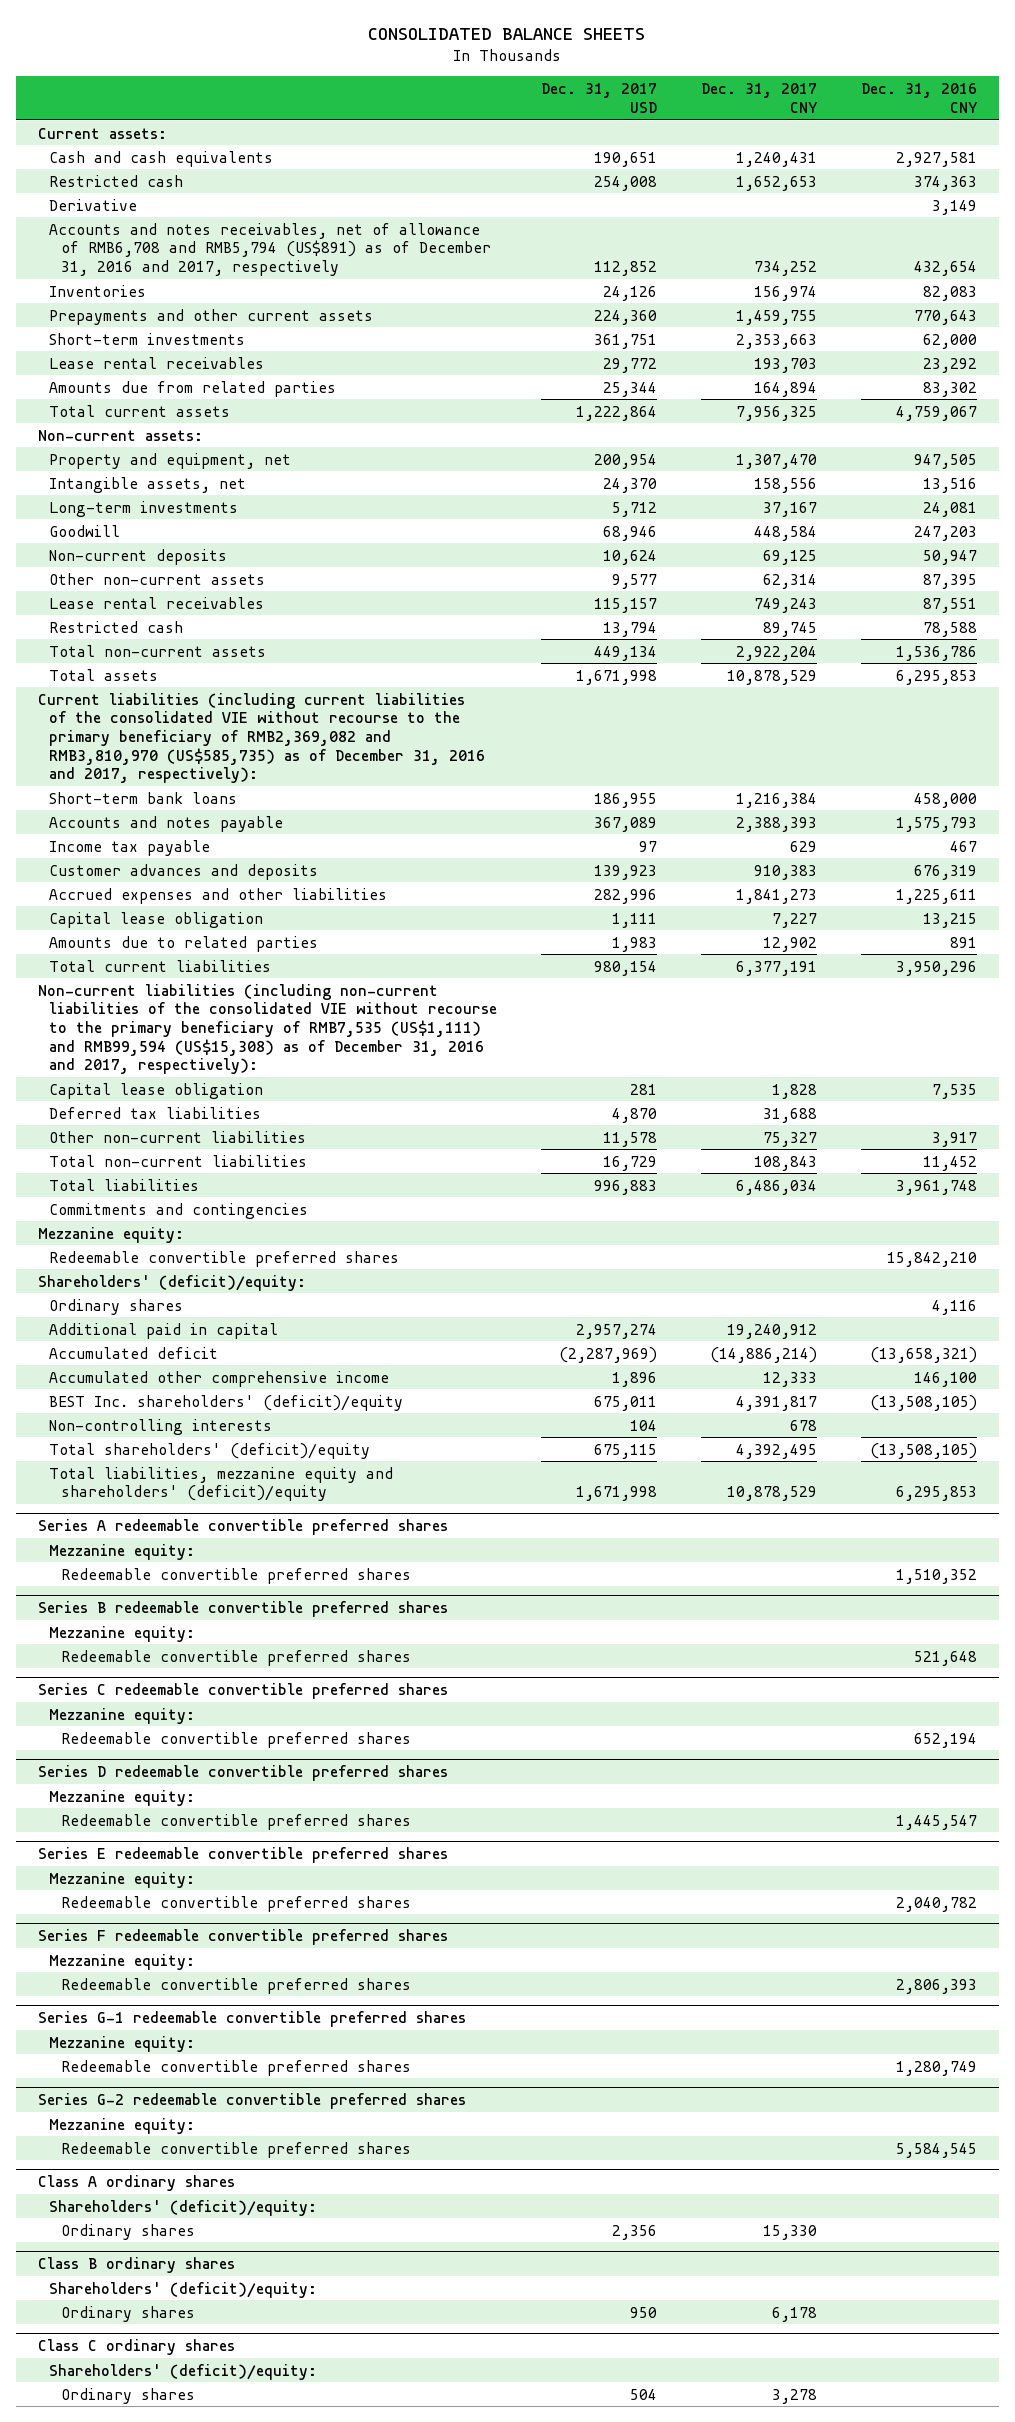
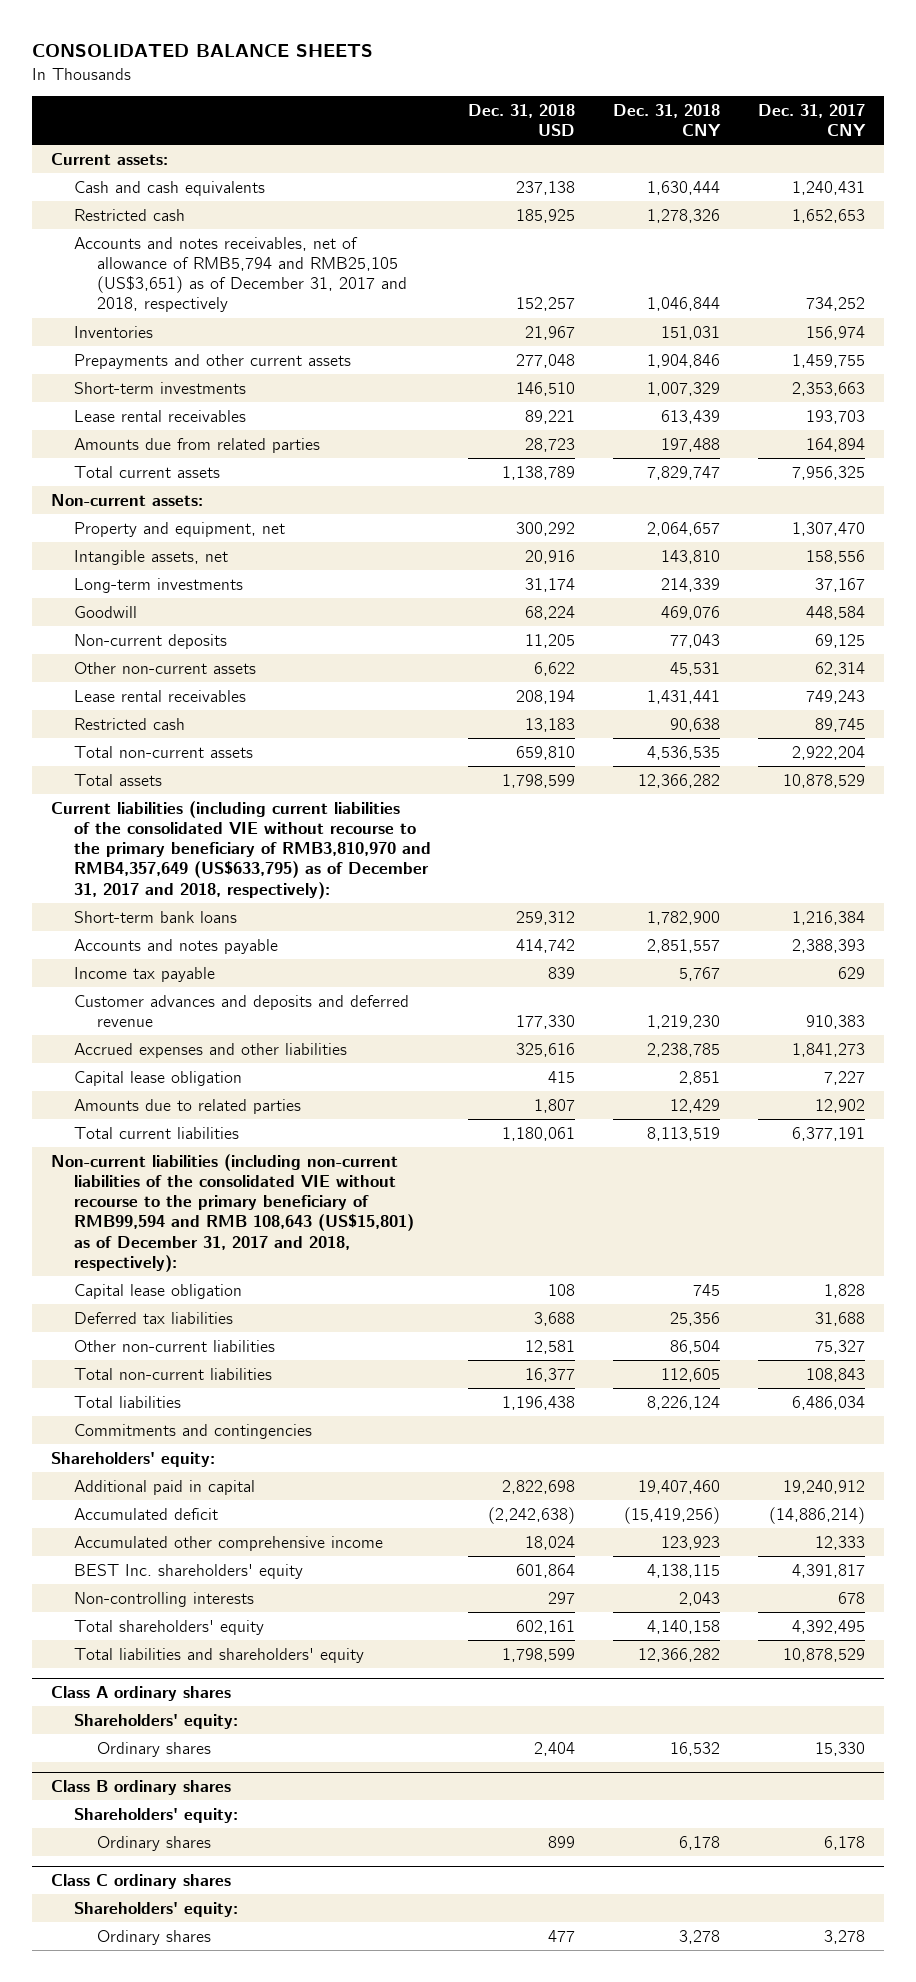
- | Dec. 31, 2017 USD | Dec. 31, 2017 CNY | Dec. 31, 2016 CNY
+ | Dec. 31, 2018 USD | Dec. 31, 2018 CNY | Dec. 31, 2017 CNY
- Derivative | | | 3,149
- Accounts and notes receivables, net of allowance of RMB6,708 and RMB5,794 (US$891) as of December 31, 2016 and 2017, respectively | 112,852 | 734,252 | 432,654
+ Accounts and notes receivables, net of allowance of RMB5,794 and RMB25,105 (US$3,651) as of December 31, 2017 and 2018, respectively | 152,257 | 1,046,844 | 734,252
- Current liabilities (including current liabilities of the consolidated VIE without recourse to the primary beneficiary of RMB2,369,082 and RMB3,810,970 (US$585,735) as of December 31, 2016 and 2017, respectively):
+ Current liabilities (including current liabilities of the consolidated VIE without recourse to the primary beneficiary of RMB3,810,970 and RMB4,357,649 (US$633,795) as of December 31, 2017 and 2018, respectively):
- Customer advances and deposits | 139,923 | 910,383 | 676,319
+ Customer advances and deposits and deferred revenue | 177,330 | 1,219,230 | 910,383
- Non-current liabilities (including non-current liabilities of the consolidated VIE without recourse to the primary beneficiary of RMB7,535 (US$1,111) and RMB99,594 (US$15,308) as of December 31, 2016 and 2017, respectively):
+ Non-current liabilities (including non-current liabilities of the consolidated VIE without recourse to the primary beneficiary of RMB99,594 and RMB 108,643 (US$15,801) as of December 31, 2017 and 2018, respectively):
- Mezzanine equity:
- Redeemable convertible preferred shares | | | 15,842,210
- Shareholders' (deficit)/equity:
- Ordinary shares | | | 4,116
+ Shareholders' equity:
- BEST Inc. shareholders' (deficit)/equity | 675,011 | 4,391,817 | (13,508,105)
+ BEST Inc. shareholders' equity | 601,864 | 4,138,115 | 4,391,817
- Total shareholders' (deficit)/equity | 675,115 | 4,392,495 | (13,508,105)
- Total liabilities, mezzanine equity and shareholders' (deficit)/equity | 1,671,998 | 10,878,529 | 6,295,853
- Series A redeemable convertible preferred shares
- Mezzanine equity:
- Redeemable convertible preferred shares | | | 1,510,352
- Series B redeemable convertible preferred shares
- Mezzanine equity:
- Redeemable convertible preferred shares | | | 521,648
- Series C redeemable convertible preferred shares
- Mezzanine equity:
- Redeemable convertible preferred shares | | | 652,194
- Series D redeemable convertible preferred shares
- Mezzanine equity:
- Redeemable convertible preferred shares | | | 1,445,547
- Series E redeemable convertible preferred shares
- Mezzanine equity:
- Redeemable convertible preferred shares | | | 2,040,782
- Series F redeemable convertible preferred shares
- Mezzanine equity:
- Redeemable convertible preferred shares | | | 2,806,393
- Series G-1 redeemable convertible preferred shares
- Mezzanine equity:
- Redeemable convertible preferred shares | | | 1,280,749
- Series G-2 redeemable convertible preferred shares
- Mezzanine equity:
- Redeemable convertible preferred shares | | | 5,584,545
+ Total shareholders' equity | 602,161 | 4,140,158 | 4,392,495
+ Total liabilities and shareholders' equity | 1,798,599 | 12,366,282 | 10,878,529
@ Class A ordinary shares
- Shareholders' (deficit)/equity:
+ Shareholders' equity:
@ Class B ordinary shares
- Shareholders' (deficit)/equity:
+ Shareholders' equity:
@ Class C ordinary shares
- Shareholders' (deficit)/equity:
+ Shareholders' equity:

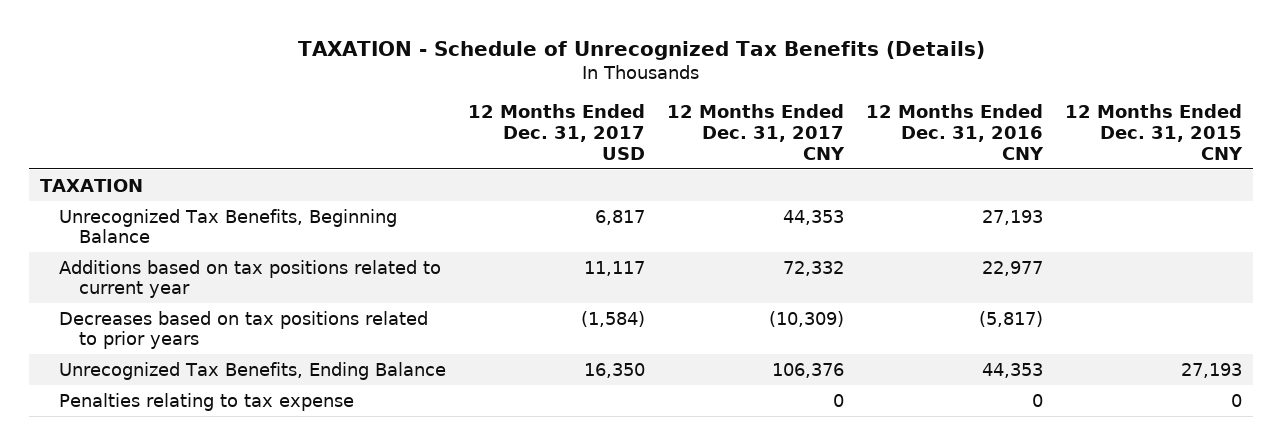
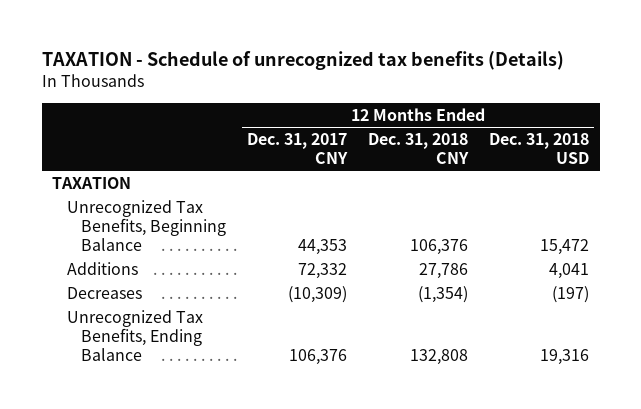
- TAXATION - Schedule of Unrecognized Tax Benefits (Details)
+ TAXATION - Schedule of unrecognized tax benefits (Details)
- | 12 Months Ended Dec. 31, 2017 USD | 12 Months Ended Dec. 31, 2017 CNY | 12 Months Ended Dec. 31, 2016 CNY | 12 Months Ended Dec. 31, 2015 CNY
+ | 12 Months Ended Dec. 31, 2017 CNY | 12 Months Ended Dec. 31, 2018 CNY | 12 Months Ended Dec. 31, 2018 USD
- Additions based on tax positions related to current year | 11,117 | 72,332 | 22,977 |
- Decreases based on tax positions related to prior years | (1,584) | (10,309) | (5,817) |
+ Additions | 72,332 | 27,786 | 4,041
+ Decreases | (10,309) | (1,354) | (197)
- Penalties relating to tax expense | | 0 | 0 | 0

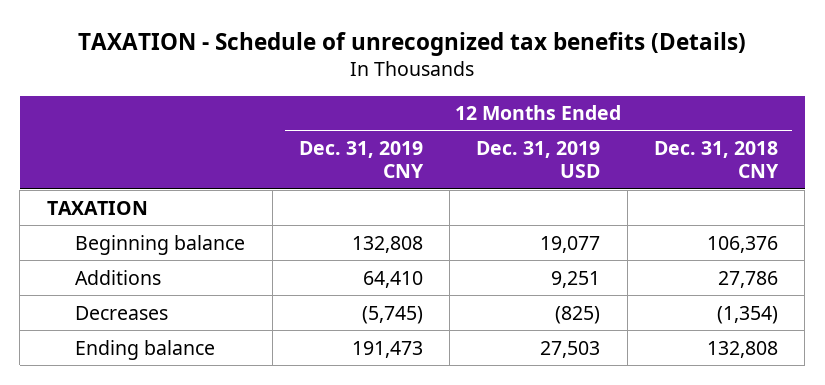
- | 12 Months Ended Dec. 31, 2017 CNY | 12 Months Ended Dec. 31, 2018 CNY | 12 Months Ended Dec. 31, 2018 USD
+ | 12 Months Ended Dec. 31, 2019 CNY | 12 Months Ended Dec. 31, 2019 USD | 12 Months Ended Dec. 31, 2018 CNY
- Unrecognized Tax Benefits, Beginning Balance | 44,353 | 106,376 | 15,472
+ Beginning balance | 132,808 | 19,077 | 106,376
- Unrecognized Tax Benefits, Ending Balance | 106,376 | 132,808 | 19,316
+ Ending balance | 191,473 | 27,503 | 132,808

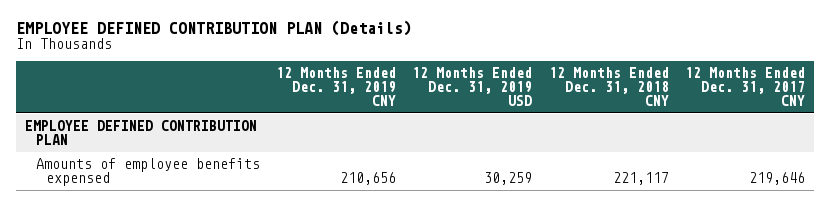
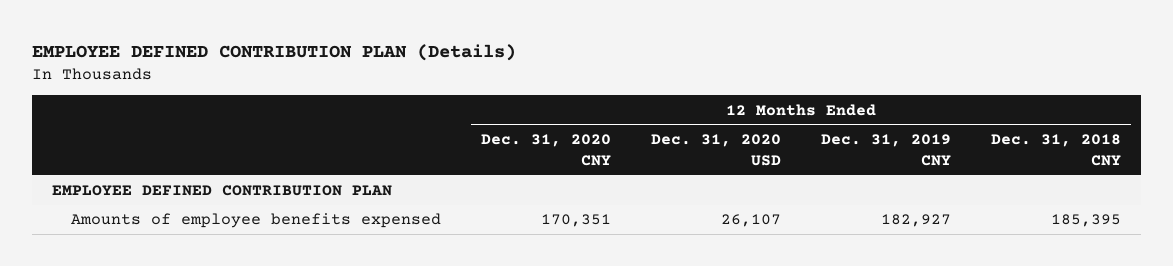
- | 12 Months Ended Dec. 31, 2019 CNY | 12 Months Ended Dec. 31, 2019 USD | 12 Months Ended Dec. 31, 2018 CNY | 12 Months Ended Dec. 31, 2017 CNY
+ | 12 Months Ended Dec. 31, 2020 CNY | 12 Months Ended Dec. 31, 2020 USD | 12 Months Ended Dec. 31, 2019 CNY | 12 Months Ended Dec. 31, 2018 CNY
- Amounts of employee benefits expensed | 210,656 | 30,259 | 221,117 | 219,646
+ Amounts of employee benefits expensed | 170,351 | 26,107 | 182,927 | 185,395

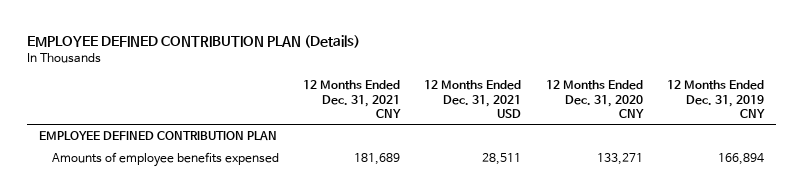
- | 12 Months Ended Dec. 31, 2020 CNY | 12 Months Ended Dec. 31, 2020 USD | 12 Months Ended Dec. 31, 2019 CNY | 12 Months Ended Dec. 31, 2018 CNY
+ | 12 Months Ended Dec. 31, 2021 CNY | 12 Months Ended Dec. 31, 2021 USD | 12 Months Ended Dec. 31, 2020 CNY | 12 Months Ended Dec. 31, 2019 CNY
- Amounts of employee benefits expensed | 170,351 | 26,107 | 182,927 | 185,395
+ Amounts of employee benefits expensed | 181,689 | 28,511 | 133,271 | 166,894

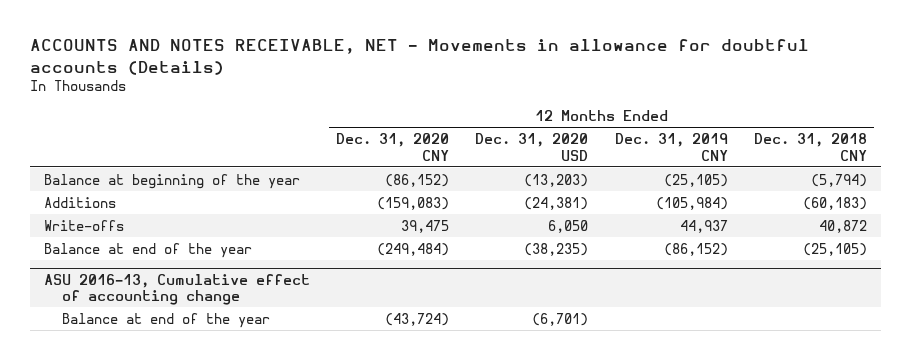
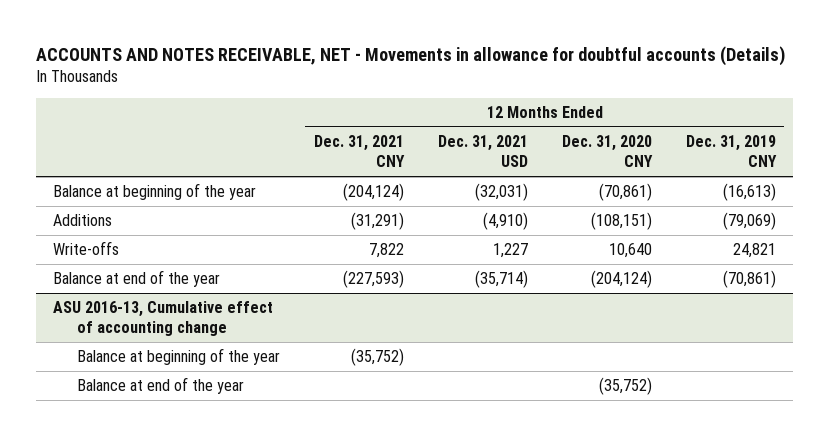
- | 12 Months Ended Dec. 31, 2020 CNY | 12 Months Ended Dec. 31, 2020 USD | 12 Months Ended Dec. 31, 2019 CNY | 12 Months Ended Dec. 31, 2018 CNY
+ | 12 Months Ended Dec. 31, 2021 CNY | 12 Months Ended Dec. 31, 2021 USD | 12 Months Ended Dec. 31, 2020 CNY | 12 Months Ended Dec. 31, 2019 CNY
- Balance at beginning of the year | (86,152) | (13,203) | (25,105) | (5,794)
- Additions | (159,083) | (24,381) | (105,984) | (60,183)
- Write-offs | 39,475 | 6,050 | 44,937 | 40,872
- Balance at end of the year | (249,484) | (38,235) | (86,152) | (25,105)
+ Balance at beginning of the year | (204,124) | (32,031) | (70,861) | (16,613)
+ Additions | (31,291) | (4,910) | (108,151) | (79,069)
+ Write-offs | 7,822 | 1,227 | 10,640 | 24,821
+ Balance at end of the year | (227,593) | (35,714) | (204,124) | (70,861)
@ ASU 2016-13, Cumulative effect of accounting change
- Balance at end of the year | (43,724) | (6,701) | |
+ Balance at beginning of the year | (35,752) | | |
+ Balance at end of the year | | | (35,752) |

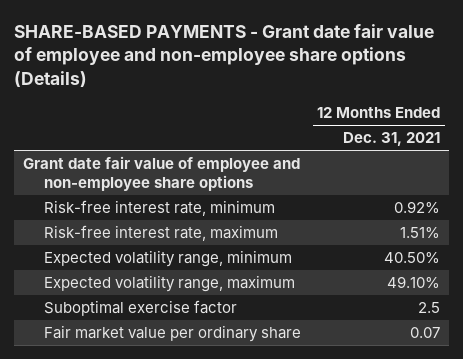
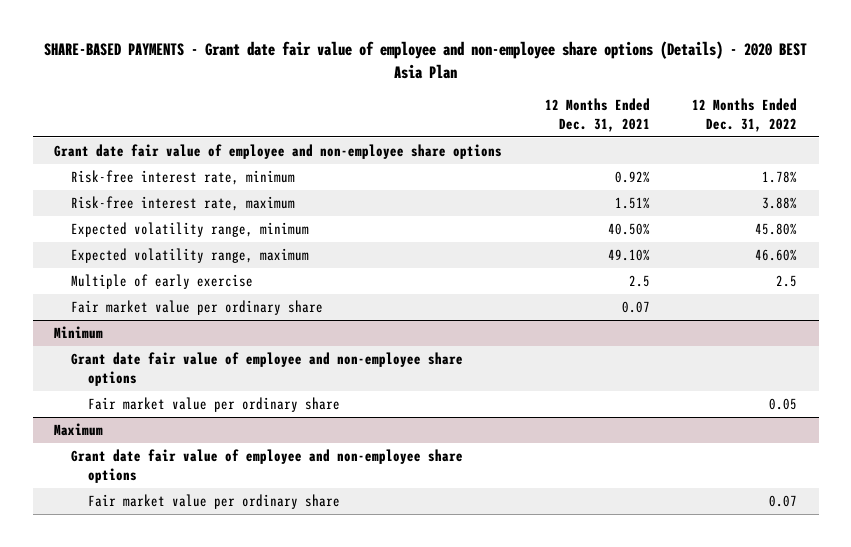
- SHARE-BASED PAYMENTS - Grant date fair value of employee and non-employee share options (Details)
+ SHARE-BASED PAYMENTS - Grant date fair value of employee and non-employee share options (Details) - 2020 BEST Asia Plan
- | 12 Months Ended Dec. 31, 2021
+ | 12 Months Ended Dec. 31, 2021 | 12 Months Ended Dec. 31, 2022
- Suboptimal exercise factor | 2.5
+ Multiple of early exercise | 2.5 | 2.5
+ Minimum
+ Grant date fair value of employee and non-employee share options
+ Fair market value per ordinary share | | 0.05
+ Maximum
+ Grant date fair value of employee and non-employee share options
+ Fair market value per ordinary share | | 0.07

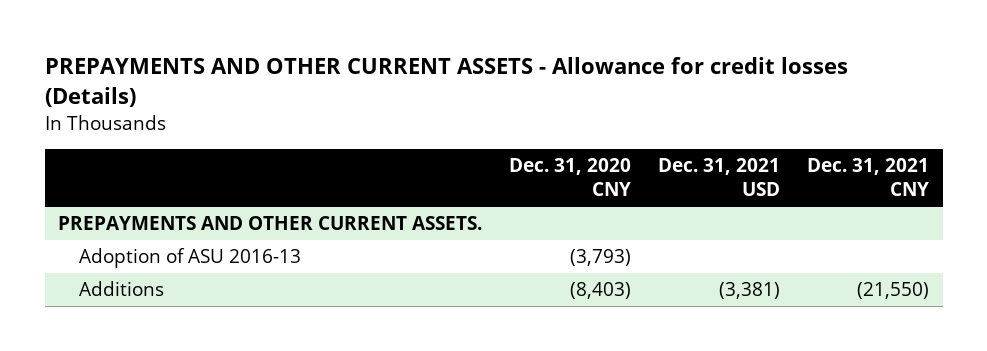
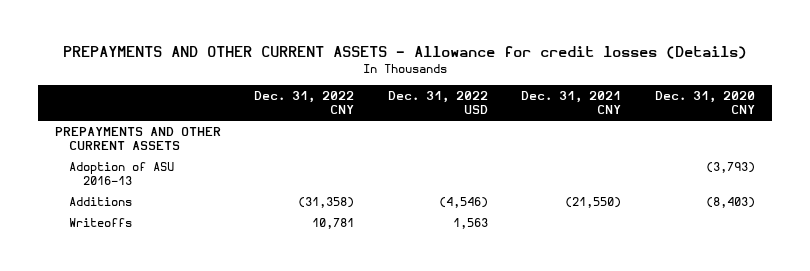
- | Dec. 31, 2020 CNY | Dec. 31, 2021 USD | Dec. 31, 2021 CNY
+ | Dec. 31, 2022 CNY | Dec. 31, 2022 USD | Dec. 31, 2021 CNY | Dec. 31, 2020 CNY
- PREPAYMENTS AND OTHER CURRENT ASSETS.
+ PREPAYMENTS AND OTHER CURRENT ASSETS
+ Writeoffs | 10,781 | 1,563 | |

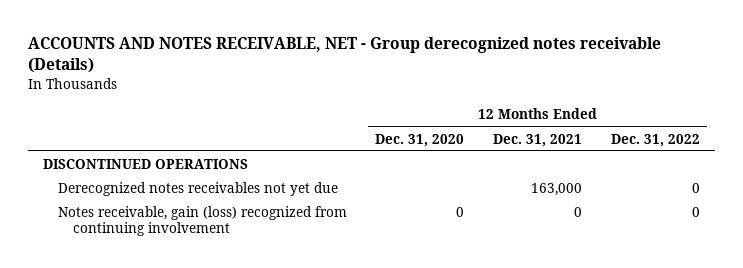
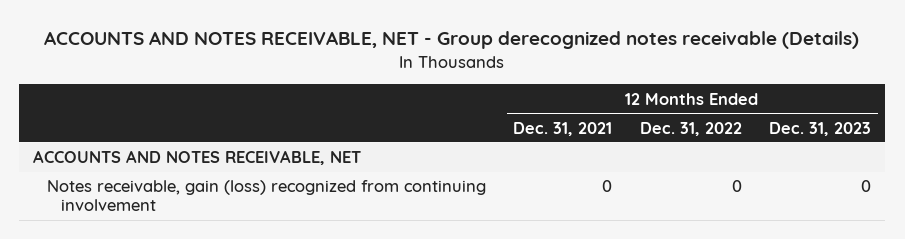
- | 12 Months Ended Dec. 31, 2020 | 12 Months Ended Dec. 31, 2021 | 12 Months Ended Dec. 31, 2022
+ | 12 Months Ended Dec. 31, 2021 | 12 Months Ended Dec. 31, 2022 | 12 Months Ended Dec. 31, 2023
- DISCONTINUED OPERATIONS
- Derecognized notes receivables not yet due | | 163,000 | 0
+ ACCOUNTS AND NOTES RECEIVABLE, NET

